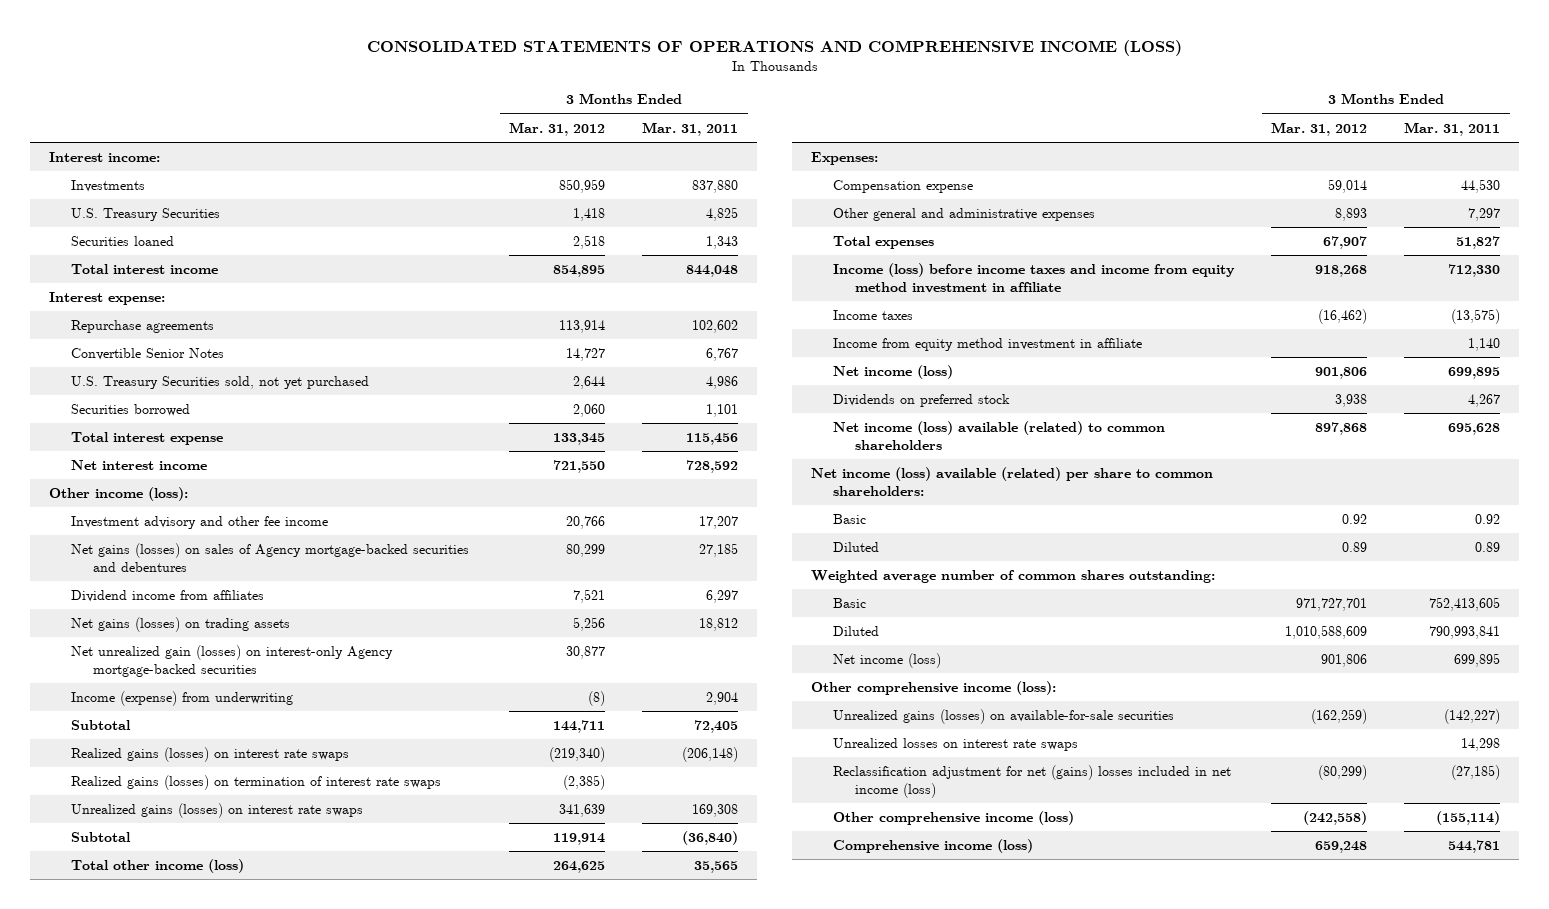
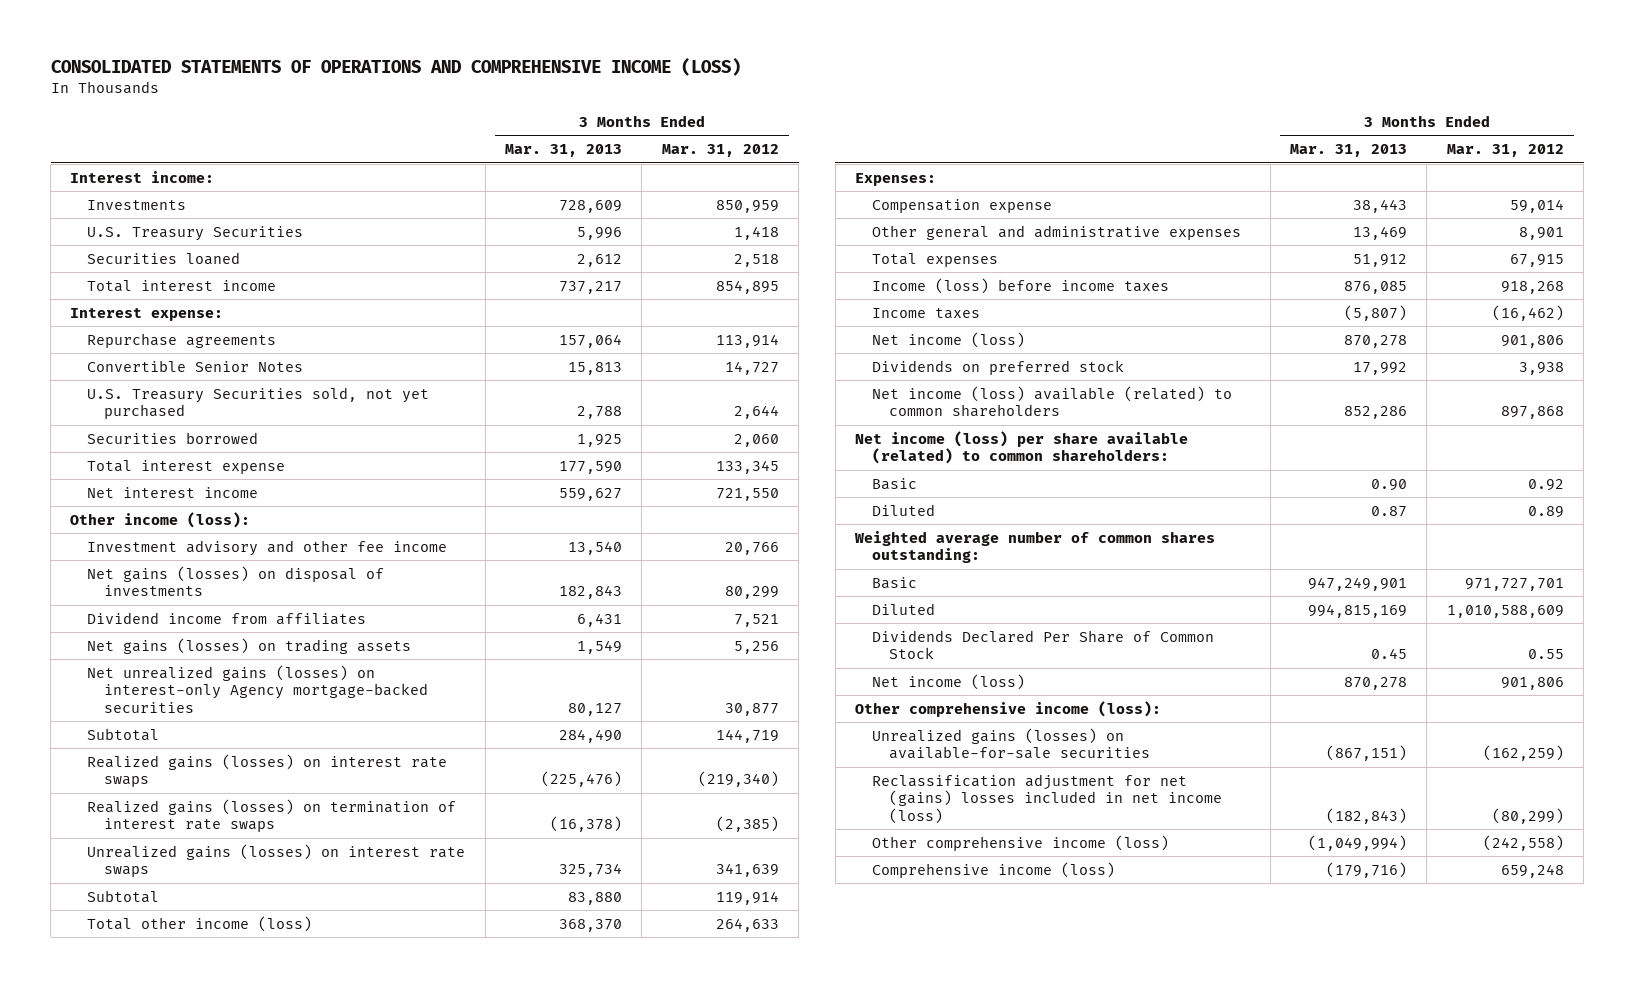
- | 3 Months Ended Mar. 31, 2012 | 3 Months Ended Mar. 31, 2011
+ | 3 Months Ended Mar. 31, 2013 | 3 Months Ended Mar. 31, 2012
- Net gains (losses) on sales of Agency mortgage-backed securities and debentures | 80,299 | 27,185
+ Net gains (losses) on disposal of investments | 182,843 | 80,299
- Net unrealized gain (losses) on interest-only Agency mortgage-backed securities | 30,877 |
- Income (expense) from underwriting | (8) | 2,904
- Subtotal | 144,711 | 72,405
+ Net unrealized gains (losses) on interest-only Agency mortgage-backed securities | 80,127 | 30,877
+ Subtotal | 284,490 | 144,719
- Total other income (loss) | 264,625 | 35,565
+ Total other income (loss) | 368,370 | 264,633
- Other general and administrative expenses | 8,893 | 7,297
- Total expenses | 67,907 | 51,827
- Income (loss) before income taxes and income from equity method investment in affiliate | 918,268 | 712,330
+ Other general and administrative expenses | 13,469 | 8,901
+ Total expenses | 51,912 | 67,915
+ Income (loss) before income taxes | 876,085 | 918,268
- Income from equity method investment in affiliate | | 1,140
- Net income (loss) available (related) per share to common shareholders:
+ Net income (loss) per share available (related) to common shareholders:
+ Dividends Declared Per Share of Common Stock | 0.45 | 0.55
- Unrealized losses on interest rate swaps | | 14,298

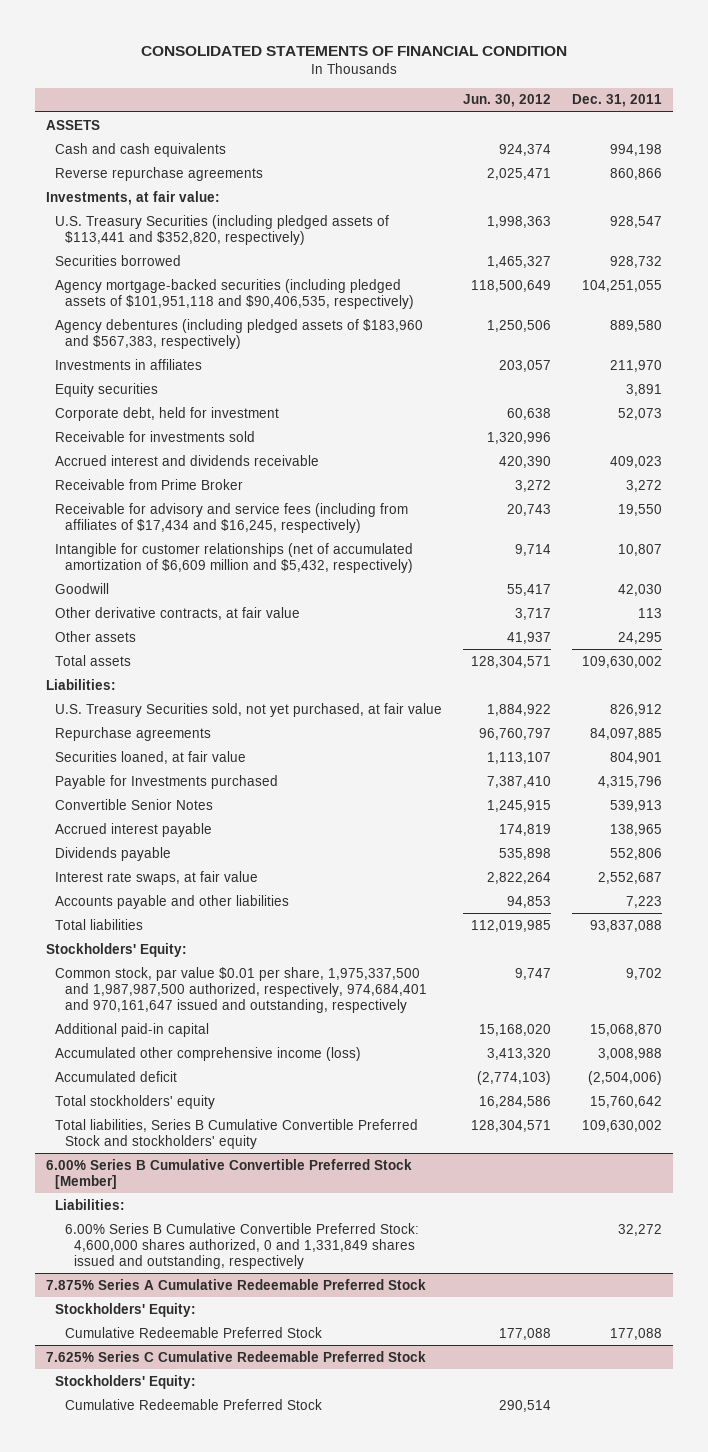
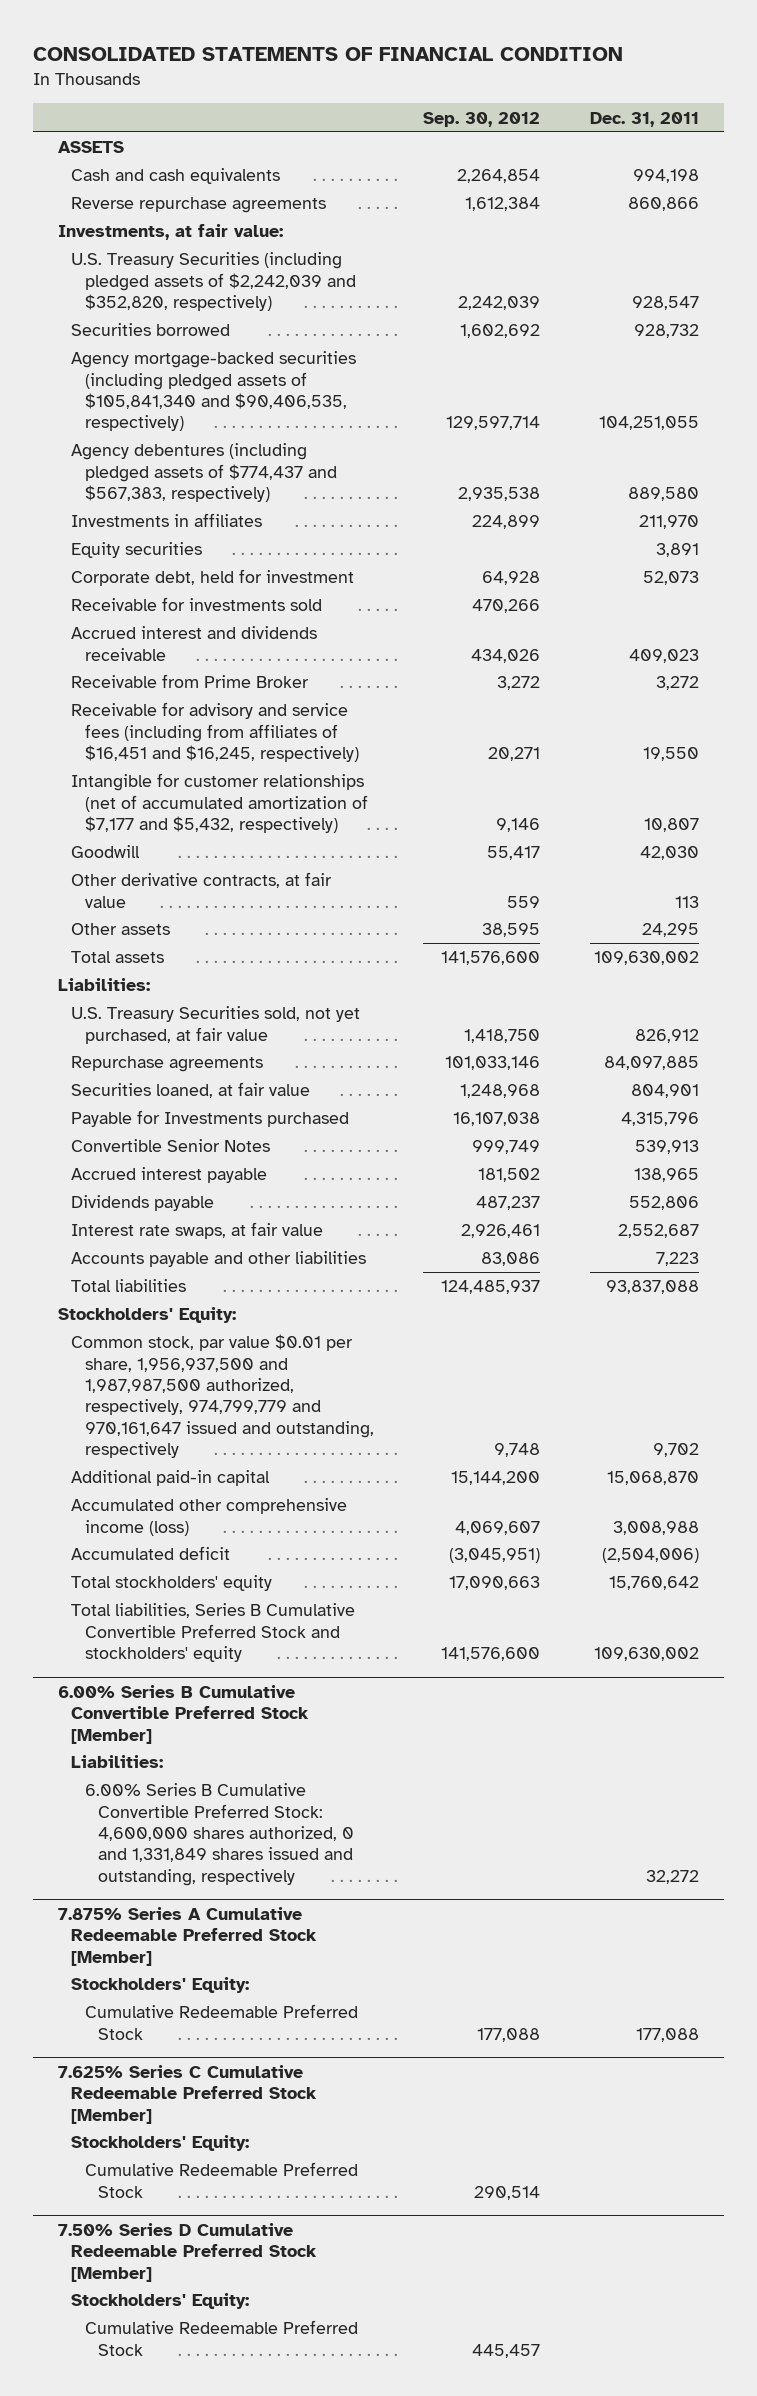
- | Jun. 30, 2012 | Dec. 31, 2011
+ | Sep. 30, 2012 | Dec. 31, 2011
- U.S. Treasury Securities (including pledged assets of $113,441 and $352,820, respectively) | 1,998,363 | 928,547
+ U.S. Treasury Securities (including pledged assets of $2,242,039 and $352,820, respectively) | 2,242,039 | 928,547
- Agency mortgage-backed securities (including pledged assets of $101,951,118 and $90,406,535, respectively) | 118,500,649 | 104,251,055
- Agency debentures (including pledged assets of $183,960 and $567,383, respectively) | 1,250,506 | 889,580
+ Agency mortgage-backed securities (including pledged assets of $105,841,340 and $90,406,535, respectively) | 129,597,714 | 104,251,055
+ Agency debentures (including pledged assets of $774,437 and $567,383, respectively) | 2,935,538 | 889,580
- Receivable for advisory and service fees (including from affiliates of $17,434 and $16,245, respectively) | 20,743 | 19,550
- Intangible for customer relationships (net of accumulated amortization of $6,609 million and $5,432, respectively) | 9,714 | 10,807
+ Receivable for advisory and service fees (including from affiliates of $16,451 and $16,245, respectively) | 20,271 | 19,550
+ Intangible for customer relationships (net of accumulated amortization of $7,177 and $5,432, respectively) | 9,146 | 10,807
- Common stock, par value $0.01 per share, 1,975,337,500 and 1,987,987,500 authorized, respectively, 974,684,401 and 970,161,647 issued and outstanding, respectively | 9,747 | 9,702
+ Common stock, par value $0.01 per share, 1,956,937,500 and 1,987,987,500 authorized, respectively, 974,799,779 and 970,161,647 issued and outstanding, respectively | 9,748 | 9,702
- 7.875% Series A Cumulative Redeemable Preferred Stock
+ 7.875% Series A Cumulative Redeemable Preferred Stock [Member]
- 7.625% Series C Cumulative Redeemable Preferred Stock
+ 7.625% Series C Cumulative Redeemable Preferred Stock [Member]
+ 7.50% Series D Cumulative Redeemable Preferred Stock [Member]
+ Stockholders' Equity:
+ Cumulative Redeemable Preferred Stock | 445,457 |

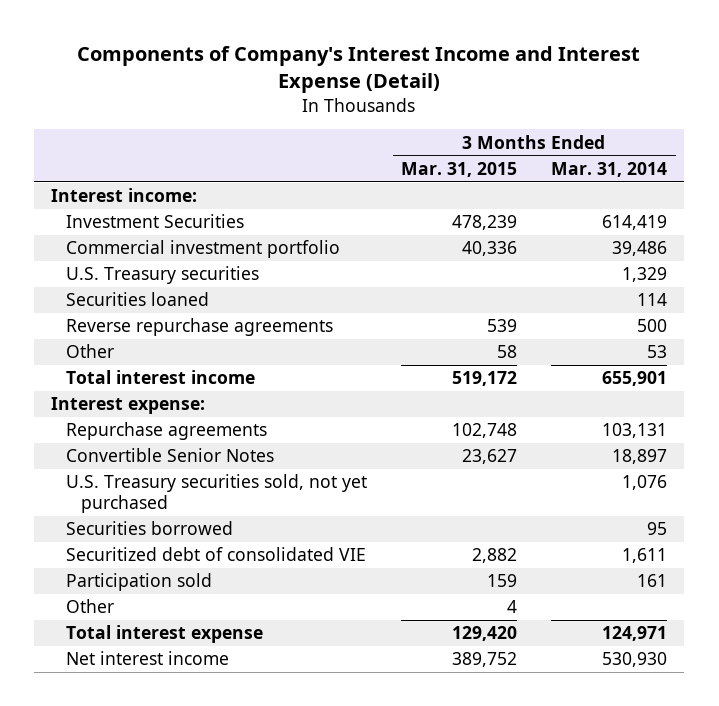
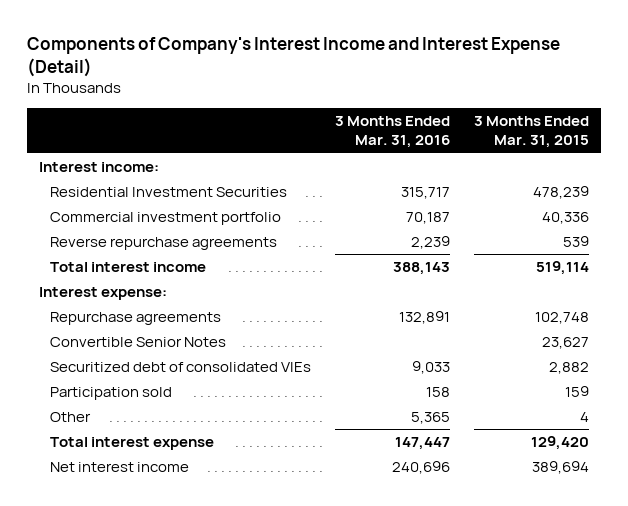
- | 3 Months Ended Mar. 31, 2015 | 3 Months Ended Mar. 31, 2014
+ | 3 Months Ended Mar. 31, 2016 | 3 Months Ended Mar. 31, 2015
- Investment Securities | 478,239 | 614,419
+ Residential Investment Securities | 315,717 | 478,239
- U.S. Treasury securities | | 1,329
- Securities loaned | | 114
- Other | 58 | 53
- Total interest income | 519,172 | 655,901
+ Total interest income | 388,143 | 519,114
- U.S. Treasury securities sold, not yet purchased | | 1,076
- Securities borrowed | | 95
- Securitized debt of consolidated VIE | 2,882 | 1,611
+ Securitized debt of consolidated VIEs | 9,033 | 2,882
- Net interest income | 389,752 | 530,930
+ Net interest income | 240,696 | 389,694

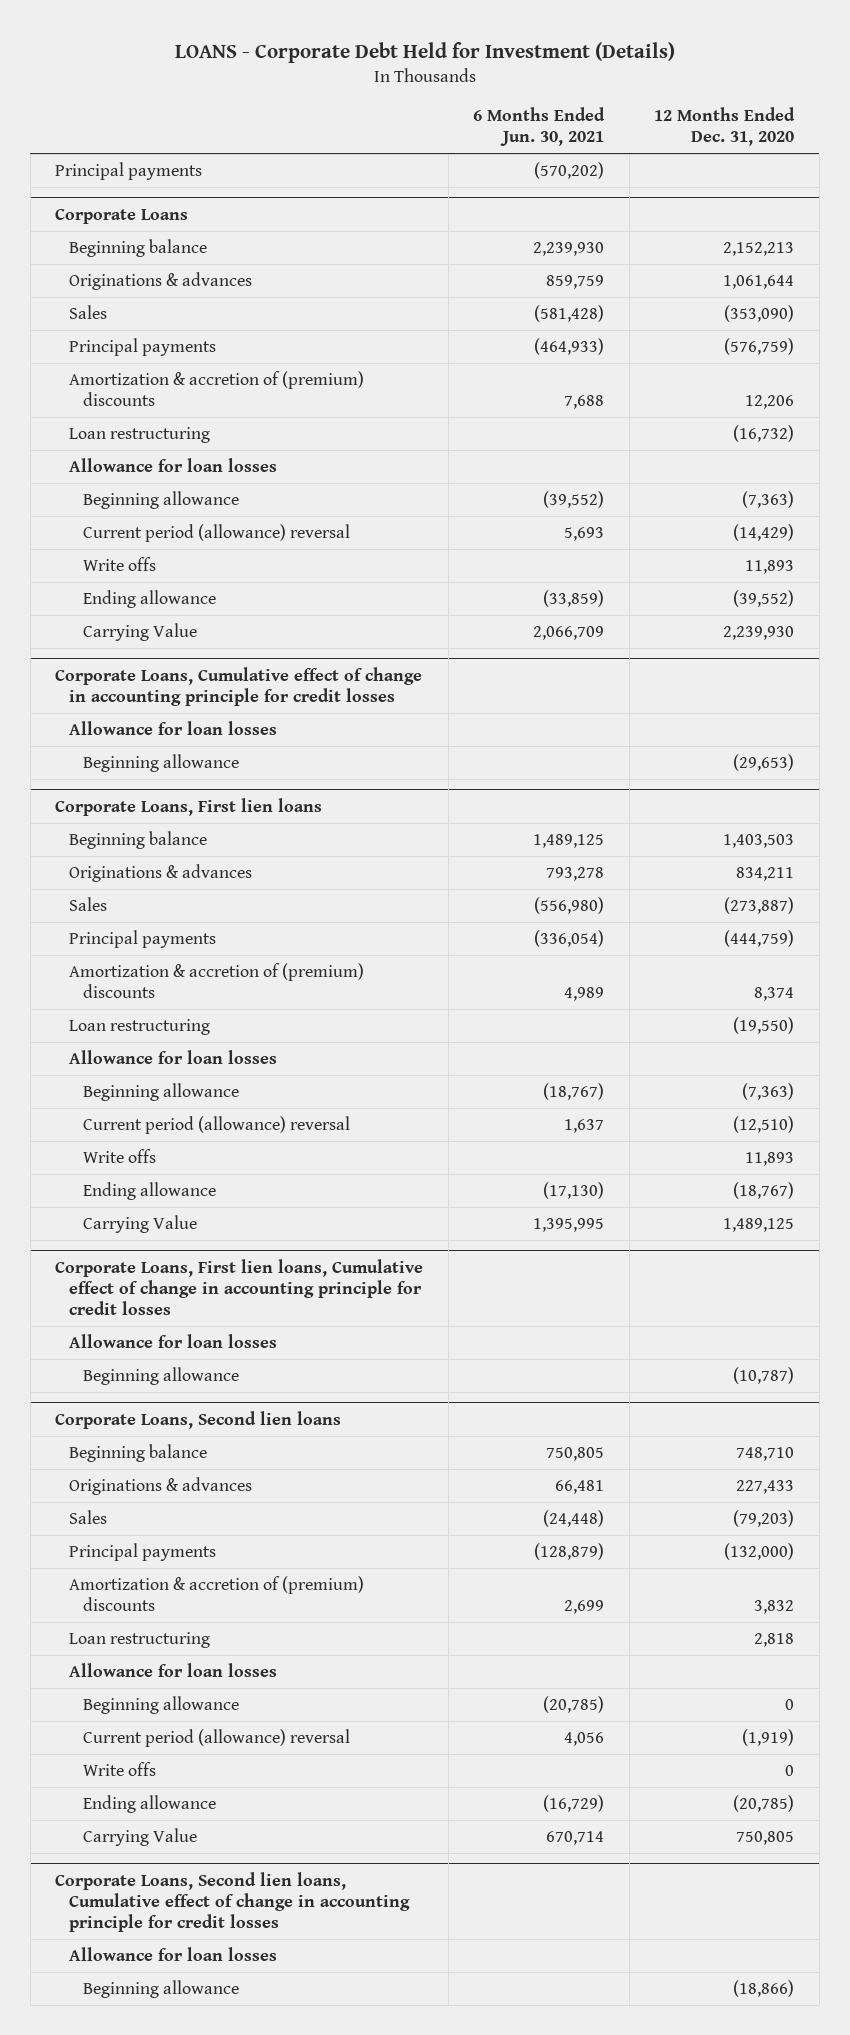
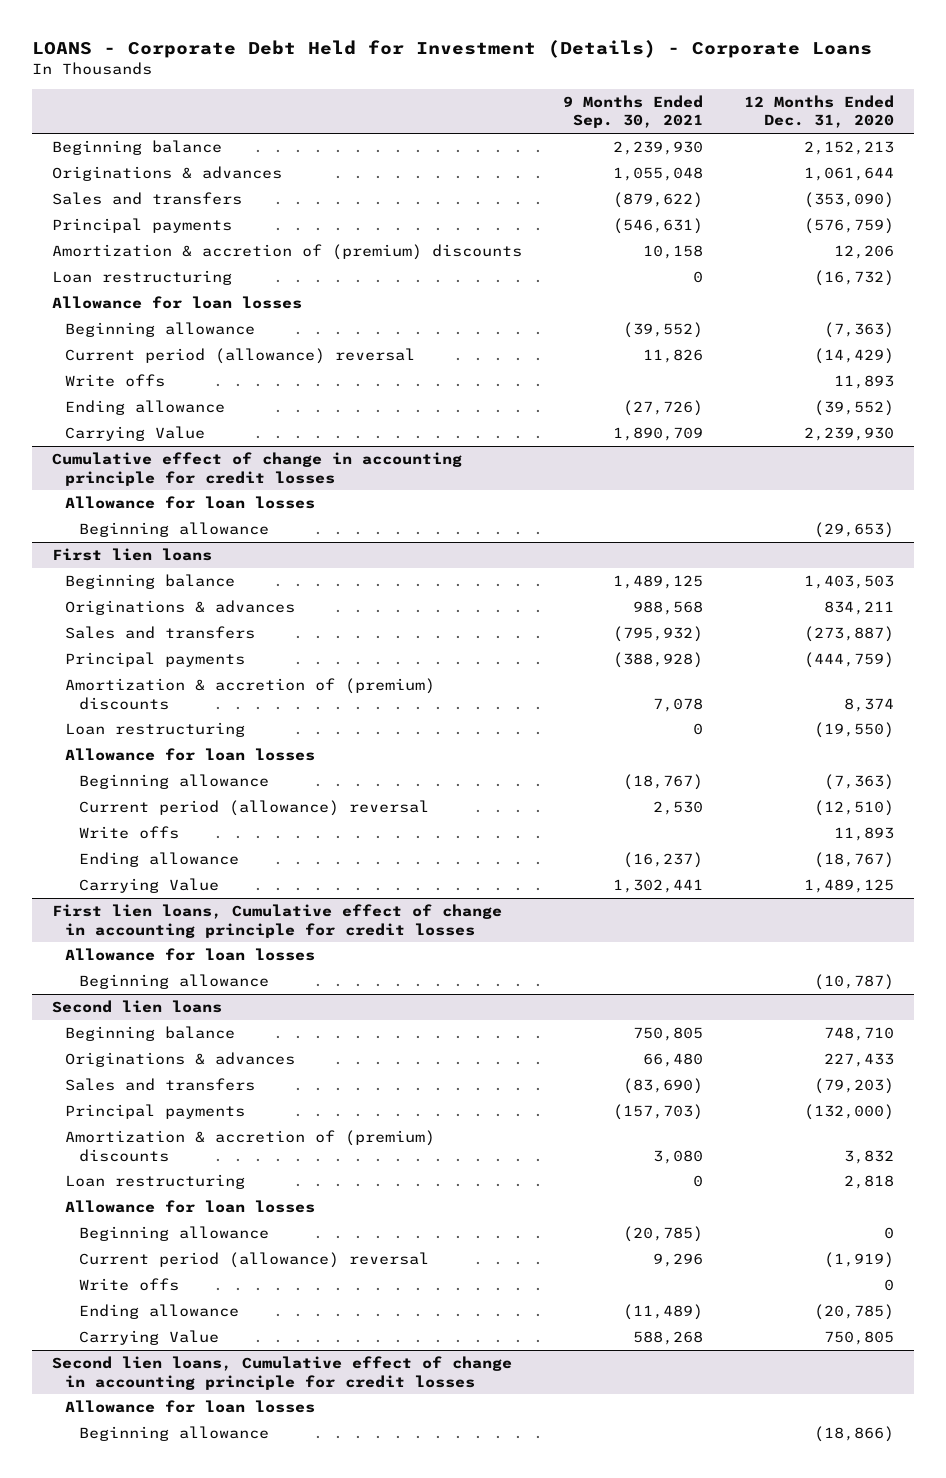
- LOANS - Corporate Debt Held for Investment (Details)
+ LOANS - Corporate Debt Held for Investment (Details) - Corporate Loans
- | 6 Months Ended Jun. 30, 2021 | 12 Months Ended Dec. 31, 2020
+ | 9 Months Ended Sep. 30, 2021 | 12 Months Ended Dec. 31, 2020
- Principal payments | (570,202) |
- Corporate Loans
- Sales | (581,428) | (353,090)
+ Sales and transfers | (879,622) | (353,090)
- Corporate Loans, Cumulative effect of change in accounting principle for credit losses
+ Cumulative effect of change in accounting principle for credit losses
- Corporate Loans, First lien loans
+ First lien loans
- Sales | (556,980) | (273,887)
+ Sales and transfers | (795,932) | (273,887)
- Corporate Loans, First lien loans, Cumulative effect of change in accounting principle for credit losses
+ First lien loans, Cumulative effect of change in accounting principle for credit losses
- Corporate Loans, Second lien loans
+ Second lien loans
- Sales | (24,448) | (79,203)
+ Sales and transfers | (83,690) | (79,203)
- Corporate Loans, Second lien loans, Cumulative effect of change in accounting principle for credit losses
+ Second lien loans, Cumulative effect of change in accounting principle for credit losses

